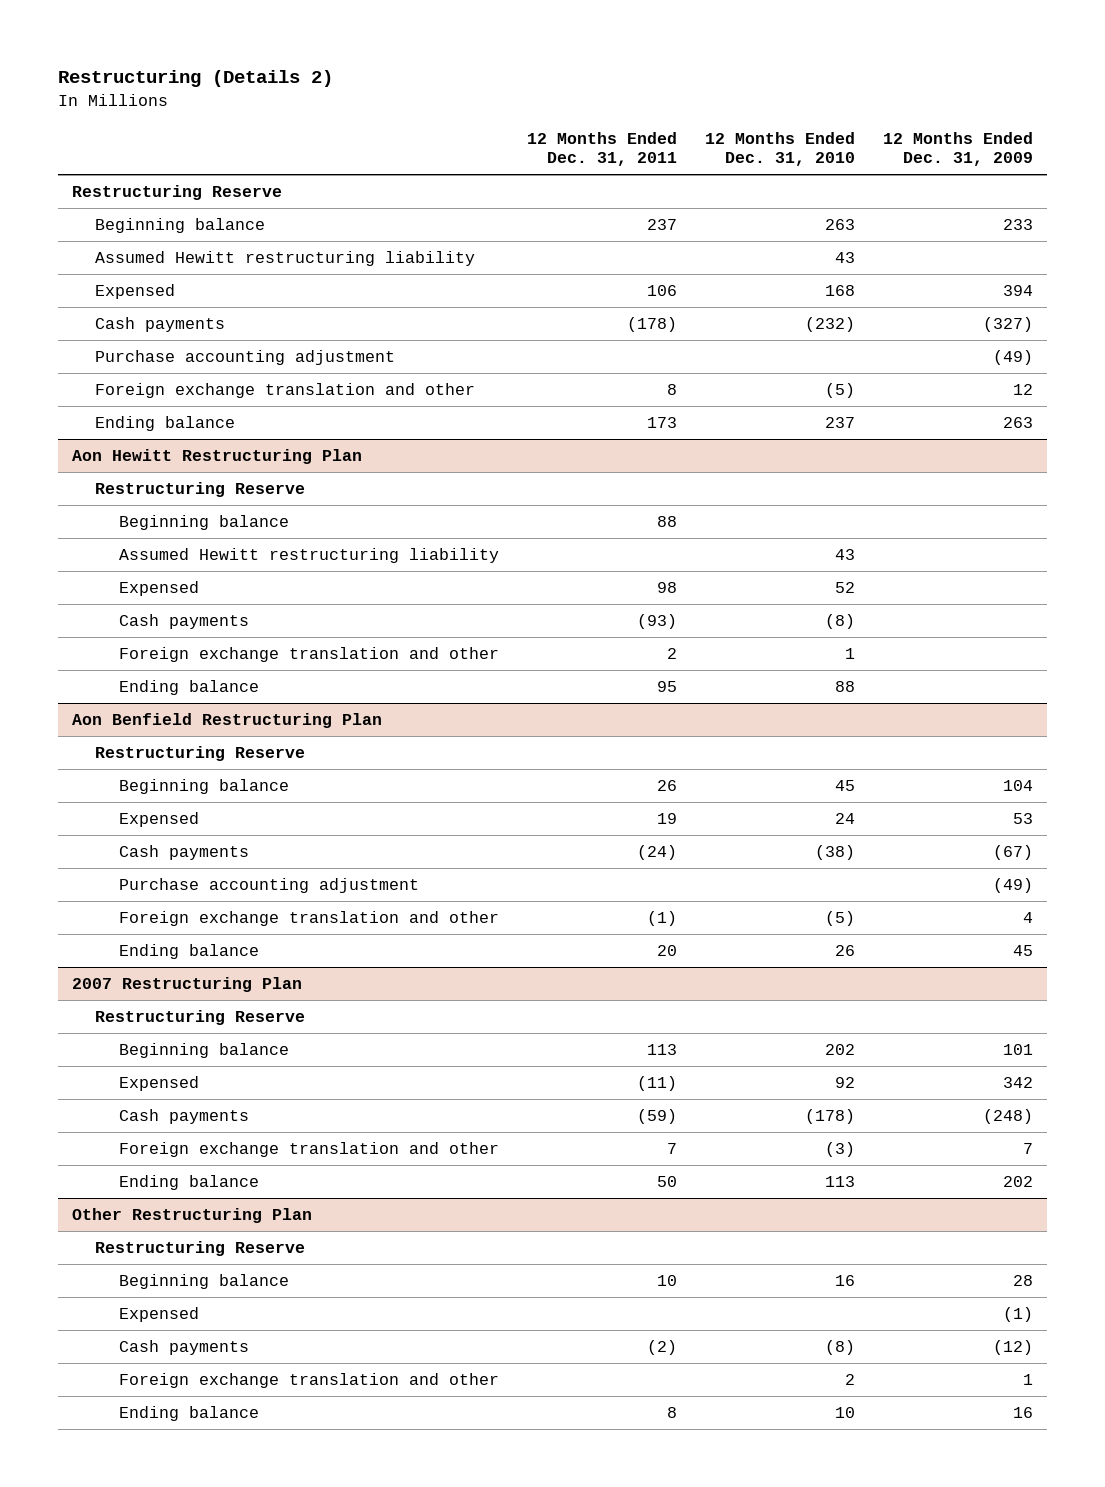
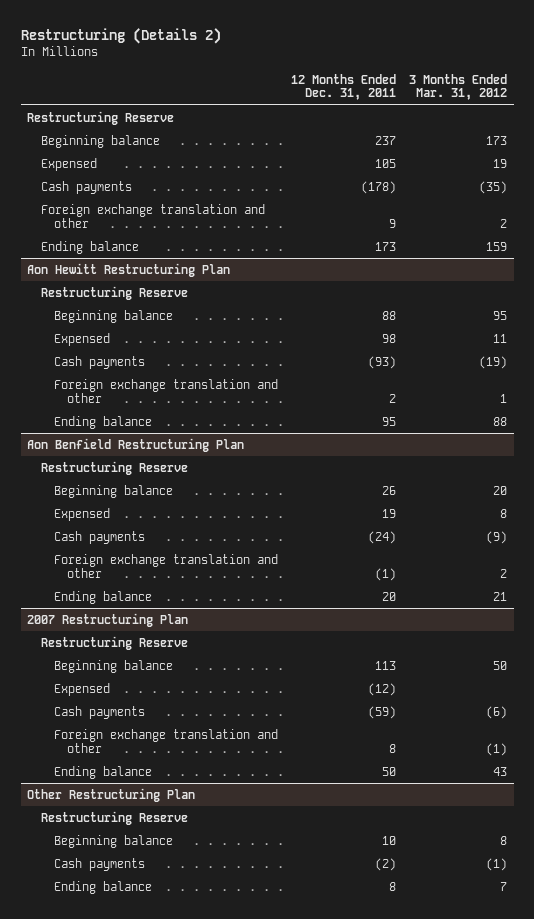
- | 12 Months Ended Dec. 31, 2011 | 12 Months Ended Dec. 31, 2010 | 12 Months Ended Dec. 31, 2009
+ | 12 Months Ended Dec. 31, 2011 | 3 Months Ended Mar. 31, 2012
- Assumed Hewitt restructuring liability | | 43 |
- Expensed | 106 | 168 | 394
+ Expensed | 105 | 19
- Purchase accounting adjustment | | | (49)
- Foreign exchange translation and other | 8 | (5) | 12
+ Foreign exchange translation and other | 9 | 2
@ Aon Hewitt Restructuring Plan
- Assumed Hewitt restructuring liability | | 43 |
@ Aon Benfield Restructuring Plan
- Purchase accounting adjustment | | | (49)
@ 2007 Restructuring Plan
- Expensed | (11) | 92 | 342
+ Expensed | (12) |
- Foreign exchange translation and other | 7 | (3) | 7
+ Foreign exchange translation and other | 8 | (1)
@ Other Restructuring Plan
- Expensed | | | (1)
- Foreign exchange translation and other | | 2 | 1

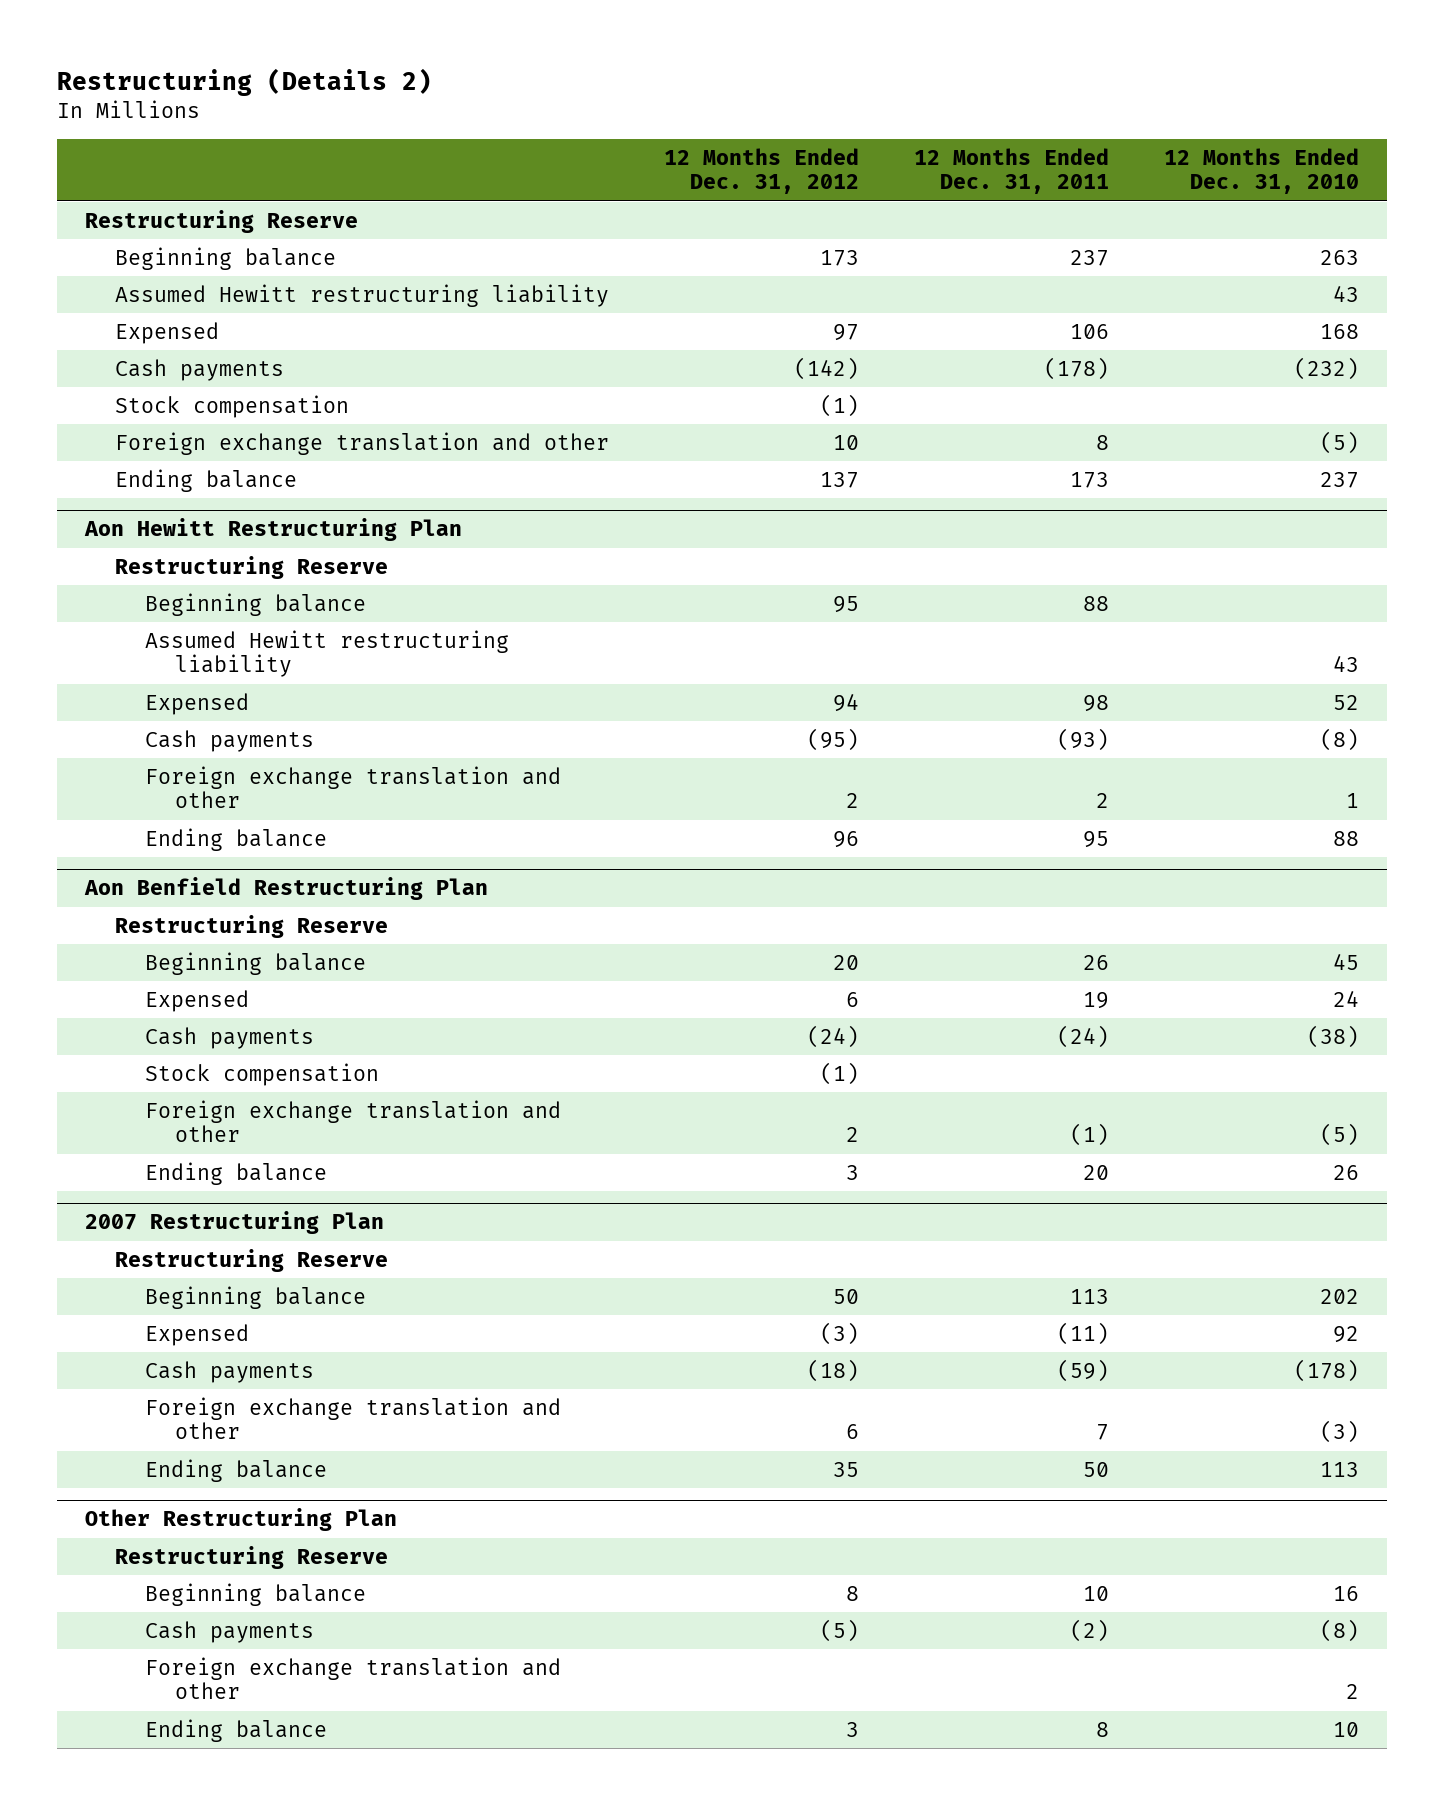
- | 12 Months Ended Dec. 31, 2011 | 3 Months Ended Mar. 31, 2012
+ | 12 Months Ended Dec. 31, 2012 | 12 Months Ended Dec. 31, 2011 | 12 Months Ended Dec. 31, 2010
- Expensed | 105 | 19
+ Assumed Hewitt restructuring liability | | | 43
+ Expensed | 97 | 106 | 168
- Foreign exchange translation and other | 9 | 2
+ Stock compensation | (1) | |
+ Foreign exchange translation and other | 10 | 8 | (5)
@ Aon Hewitt Restructuring Plan
+ Assumed Hewitt restructuring liability | | | 43
@ Aon Benfield Restructuring Plan
+ Stock compensation | (1) | |
@ 2007 Restructuring Plan
- Expensed | (12) |
+ Expensed | (3) | (11) | 92
- Foreign exchange translation and other | 8 | (1)
+ Foreign exchange translation and other | 6 | 7 | (3)
@ Other Restructuring Plan
+ Foreign exchange translation and other | | | 2

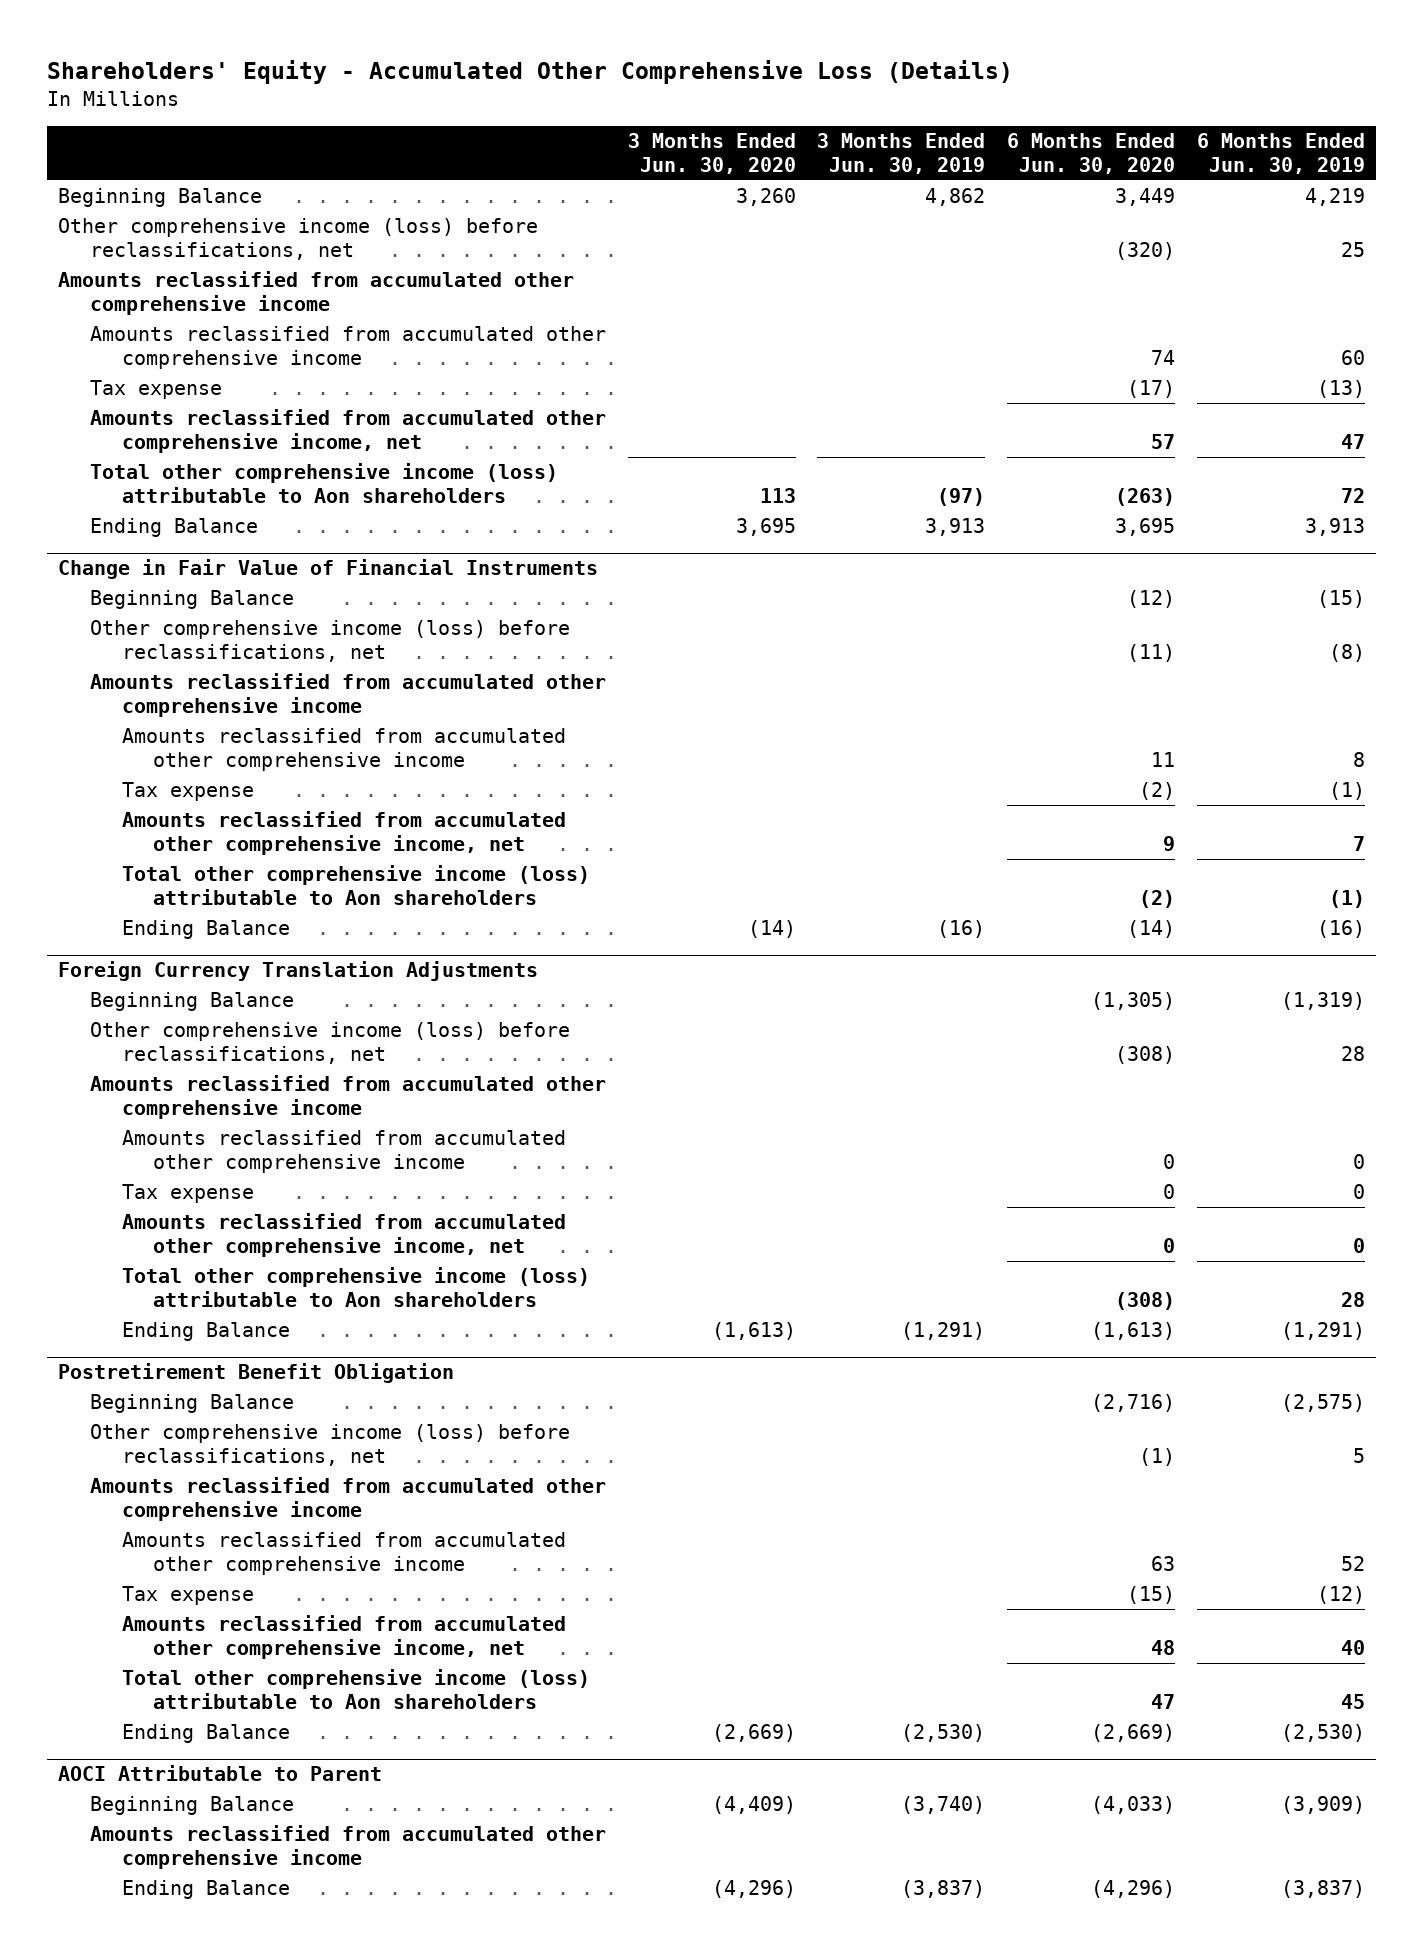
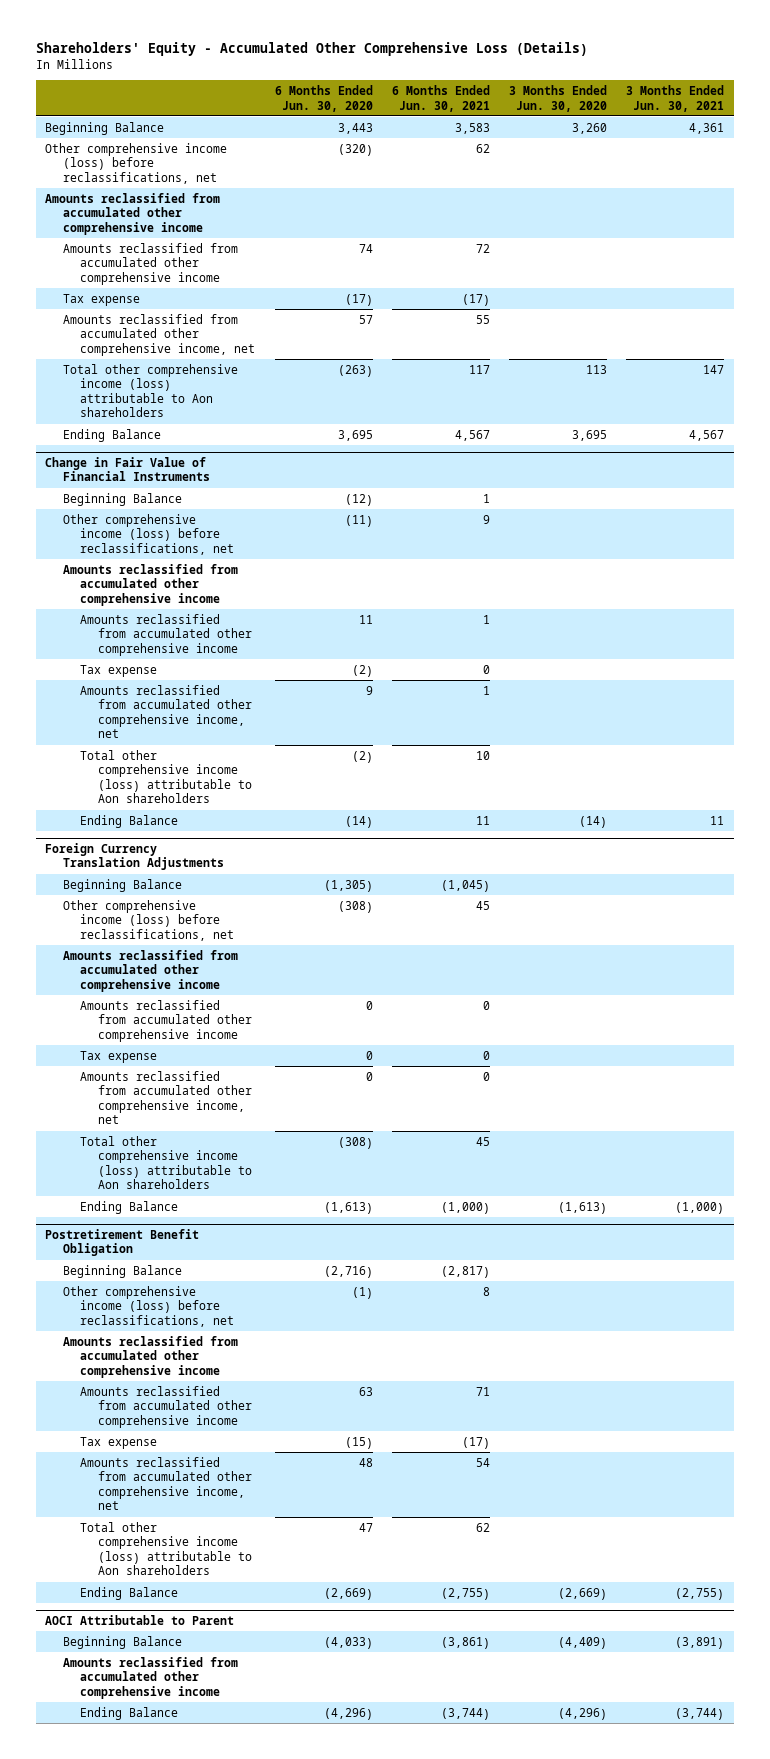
- | 3 Months Ended Jun. 30, 2020 | 3 Months Ended Jun. 30, 2019 | 6 Months Ended Jun. 30, 2020 | 6 Months Ended Jun. 30, 2019
+ | 6 Months Ended Jun. 30, 2020 | 6 Months Ended Jun. 30, 2021 | 3 Months Ended Jun. 30, 2020 | 3 Months Ended Jun. 30, 2021
- Beginning Balance | 3,260 | 4,862 | 3,449 | 4,219
+ Beginning Balance | 3,443 | 3,583 | 3,260 | 4,361

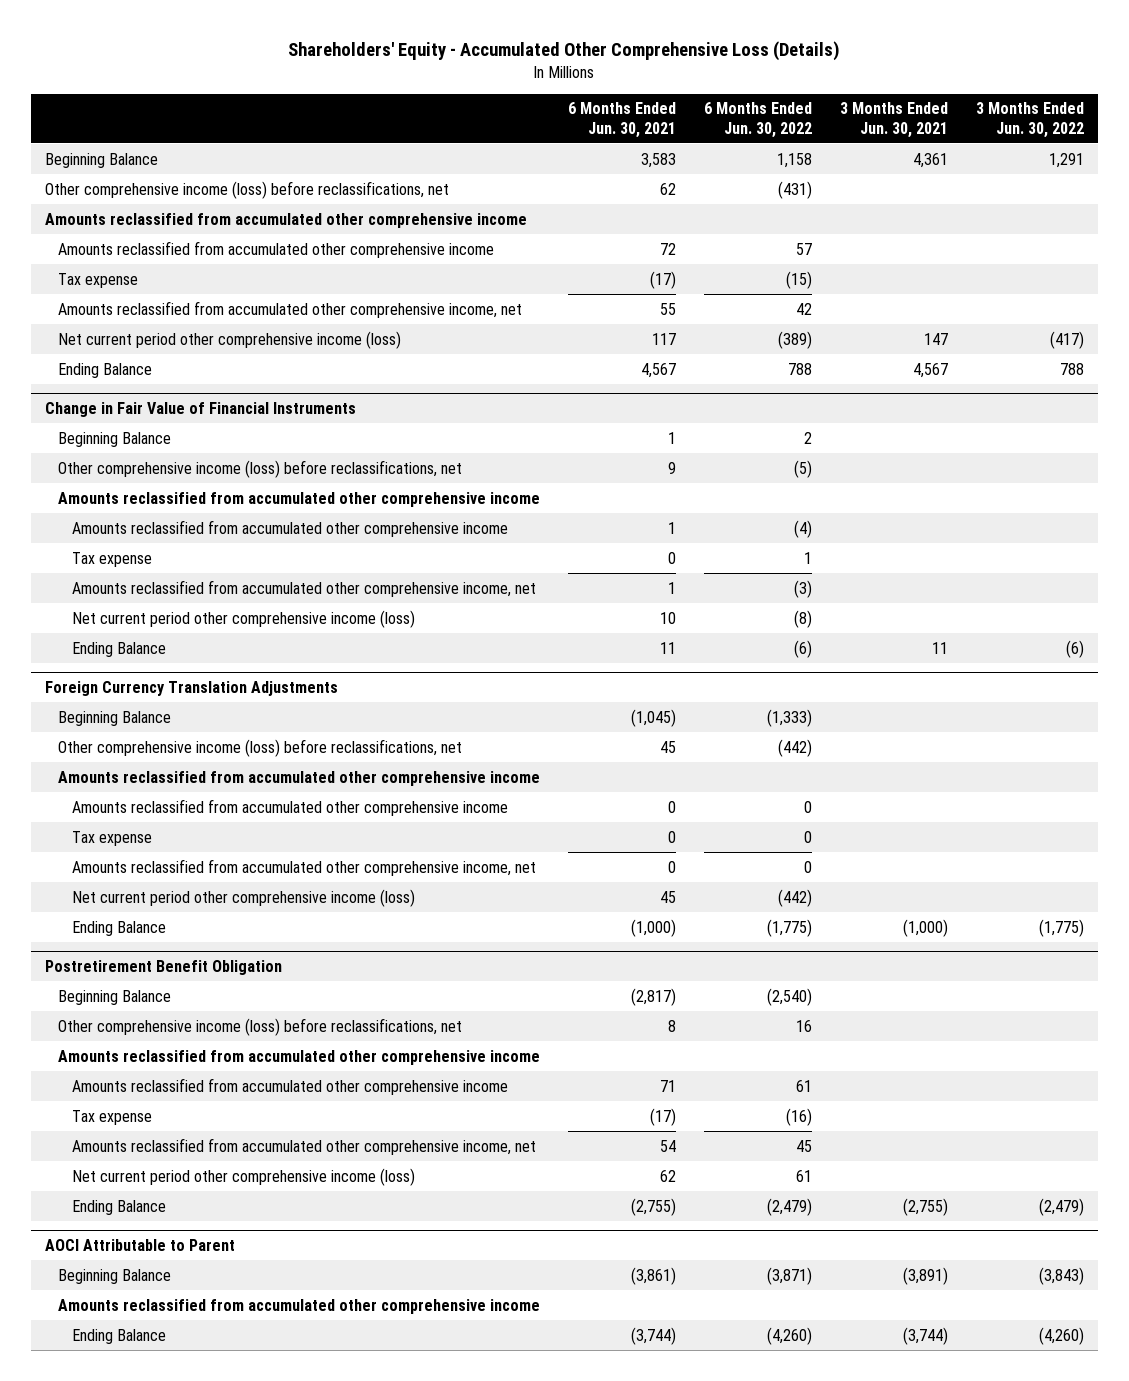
- | 6 Months Ended Jun. 30, 2020 | 6 Months Ended Jun. 30, 2021 | 3 Months Ended Jun. 30, 2020 | 3 Months Ended Jun. 30, 2021
+ | 6 Months Ended Jun. 30, 2021 | 6 Months Ended Jun. 30, 2022 | 3 Months Ended Jun. 30, 2021 | 3 Months Ended Jun. 30, 2022
- Total other comprehensive income (loss) attributable to Aon shareholders | (263) | 117 | 113 | 147
+ Net current period other comprehensive income (loss) | 117 | (389) | 147 | (417)
@ Change in Fair Value of Financial Instruments
- Total other comprehensive income (loss) attributable to Aon shareholders | (2) | 10 | |
+ Net current period other comprehensive income (loss) | 10 | (8) | |
@ Foreign Currency Translation Adjustments
- Total other comprehensive income (loss) attributable to Aon shareholders | (308) | 45 | |
+ Net current period other comprehensive income (loss) | 45 | (442) | |
@ Postretirement Benefit Obligation
- Total other comprehensive income (loss) attributable to Aon shareholders | 47 | 62 | |
+ Net current period other comprehensive income (loss) | 62 | 61 | |

